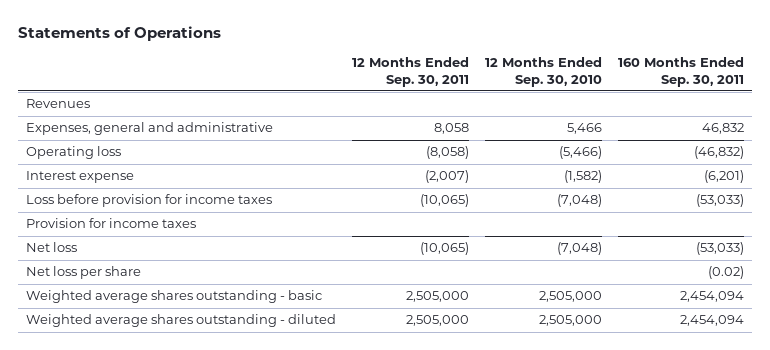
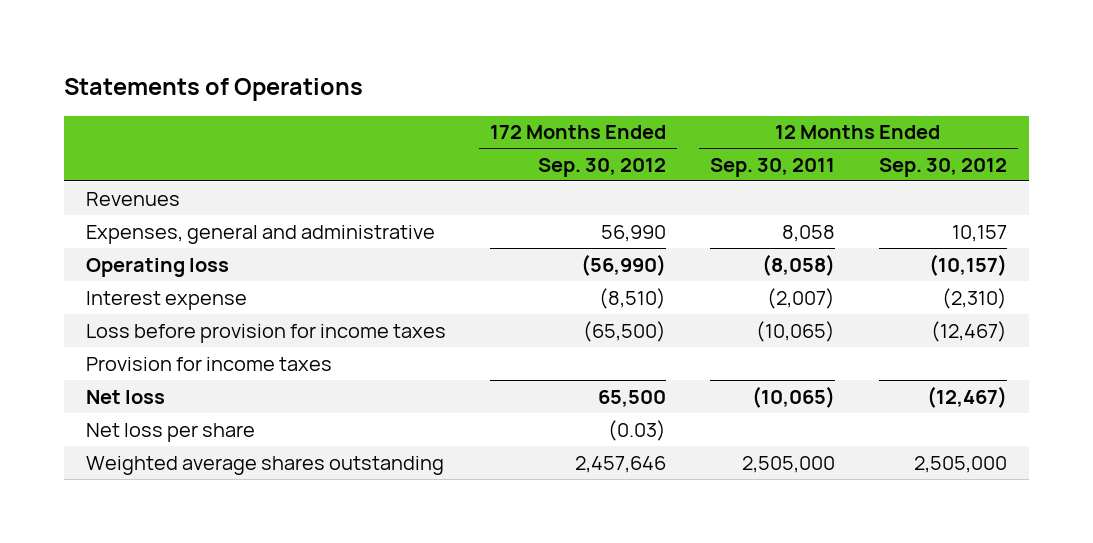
- | 12 Months Ended Sep. 30, 2011 | 12 Months Ended Sep. 30, 2010 | 160 Months Ended Sep. 30, 2011
+ | 172 Months Ended Sep. 30, 2012 | 12 Months Ended Sep. 30, 2011 | 12 Months Ended Sep. 30, 2012
- Weighted average shares outstanding - basic | 2,505,000 | 2,505,000 | 2,454,094
- Weighted average shares outstanding - diluted | 2,505,000 | 2,505,000 | 2,454,094
+ Weighted average shares outstanding | 2,457,646 | 2,505,000 | 2,505,000

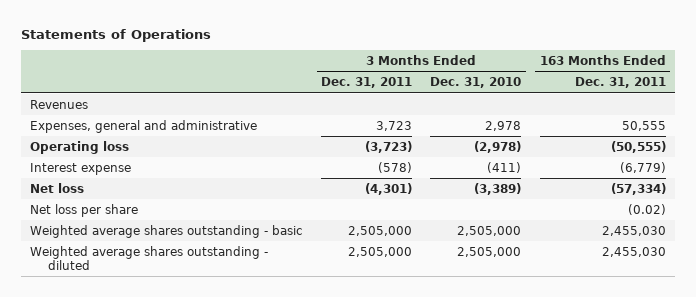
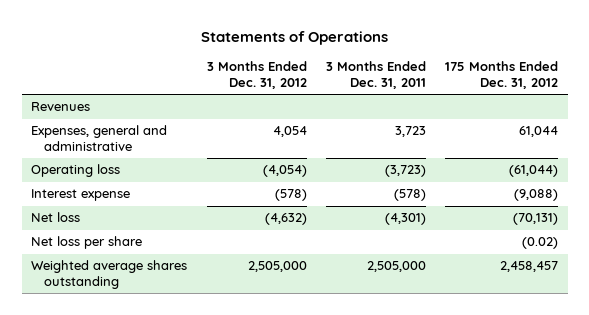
- | 3 Months Ended Dec. 31, 2011 | 3 Months Ended Dec. 31, 2010 | 163 Months Ended Dec. 31, 2011
+ | 3 Months Ended Dec. 31, 2012 | 3 Months Ended Dec. 31, 2011 | 175 Months Ended Dec. 31, 2012
- Weighted average shares outstanding - basic | 2,505,000 | 2,505,000 | 2,455,030
- Weighted average shares outstanding - diluted | 2,505,000 | 2,505,000 | 2,455,030
+ Weighted average shares outstanding | 2,505,000 | 2,505,000 | 2,458,457

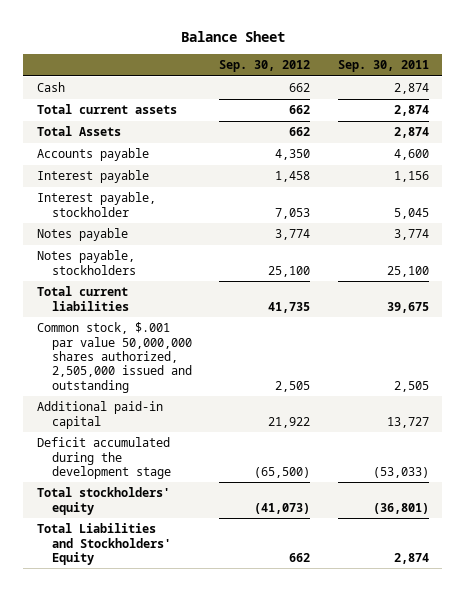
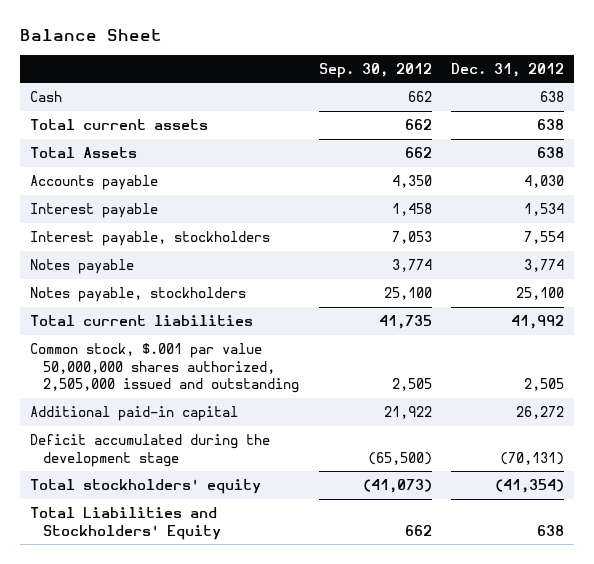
- | Sep. 30, 2012 | Sep. 30, 2011
+ | Sep. 30, 2012 | Dec. 31, 2012
- Interest payable, stockholder | 7,053 | 5,045
+ Interest payable, stockholders | 7,053 | 7,554

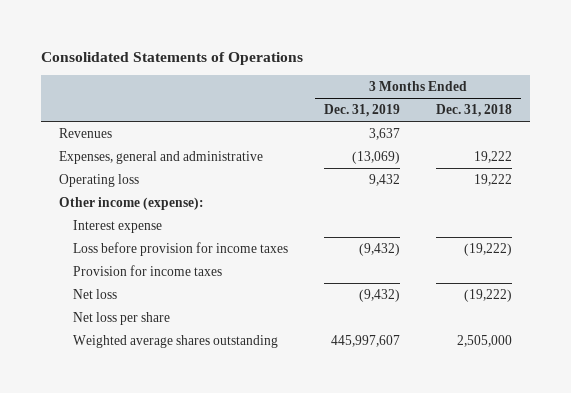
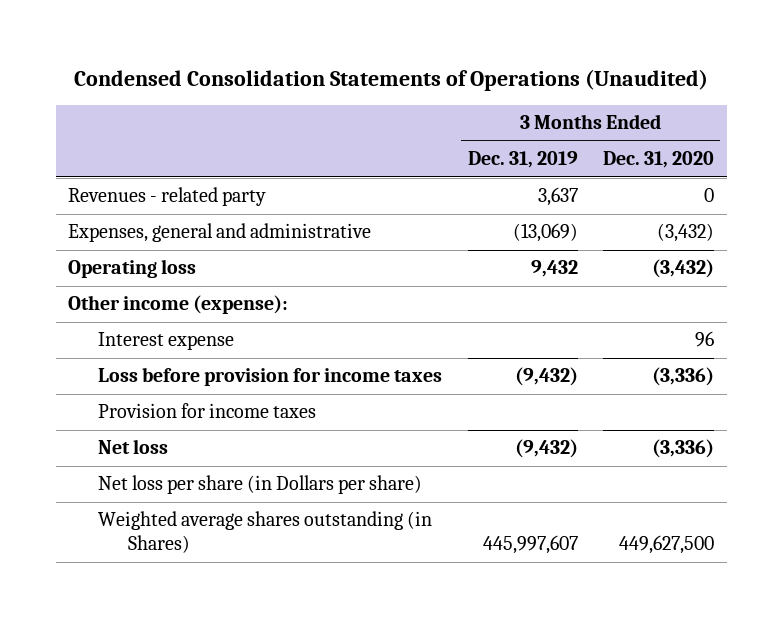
- Consolidated Statements of Operations
+ Condensed Consolidation Statements of Operations (Unaudited)
- | 3 Months Ended Dec. 31, 2019 | 3 Months Ended Dec. 31, 2018
+ | 3 Months Ended Dec. 31, 2019 | 3 Months Ended Dec. 31, 2020
- Revenues | 3,637 |
+ Revenues - related party | 3,637 | 0
- Net loss per share
- Weighted average shares outstanding | 445,997,607 | 2,505,000
+ Net loss per share (in Dollars per share)
+ Weighted average shares outstanding (in Shares) | 445,997,607 | 449,627,500

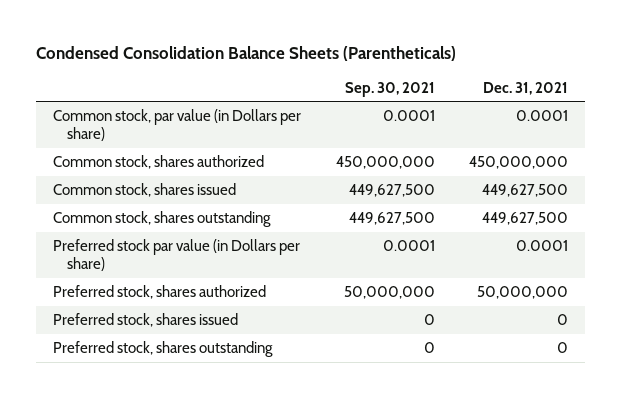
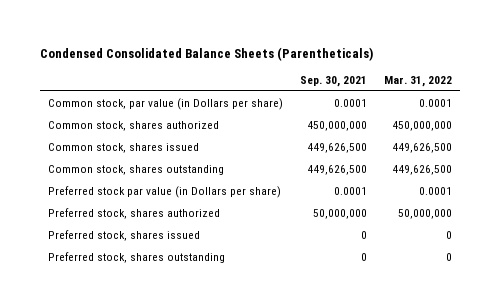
- Condensed Consolidation Balance Sheets (Parentheticals)
+ Condensed Consolidated Balance Sheets (Parentheticals)
- | Sep. 30, 2021 | Dec. 31, 2021
+ | Sep. 30, 2021 | Mar. 31, 2022
- Common stock, shares issued | 449,627,500 | 449,627,500
- Common stock, shares outstanding | 449,627,500 | 449,627,500
+ Common stock, shares issued | 449,626,500 | 449,626,500
+ Common stock, shares outstanding | 449,626,500 | 449,626,500

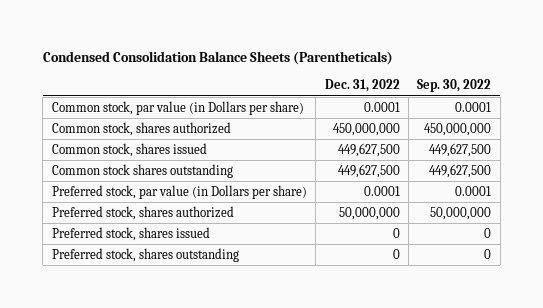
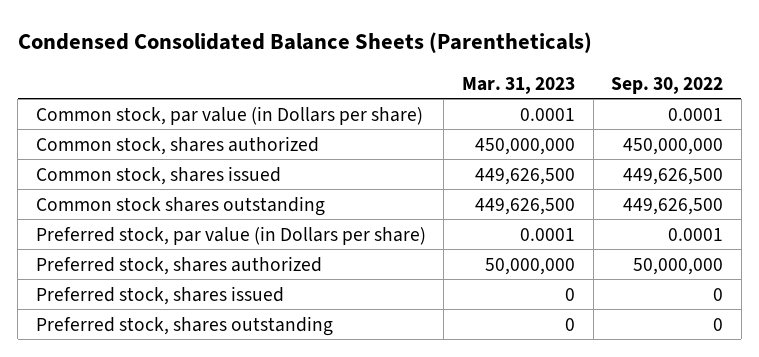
- Condensed Consolidation Balance Sheets (Parentheticals)
+ Condensed Consolidated Balance Sheets (Parentheticals)
- | Dec. 31, 2022 | Sep. 30, 2022
+ | Mar. 31, 2023 | Sep. 30, 2022
- Common stock, shares issued | 449,627,500 | 449,627,500
- Common stock shares outstanding | 449,627,500 | 449,627,500
+ Common stock, shares issued | 449,626,500 | 449,626,500
+ Common stock shares outstanding | 449,626,500 | 449,626,500

